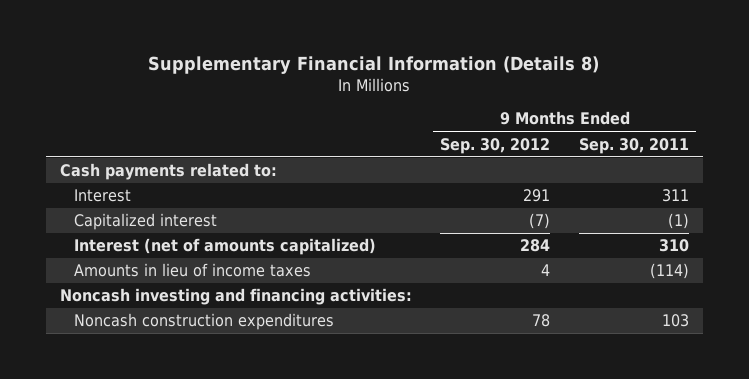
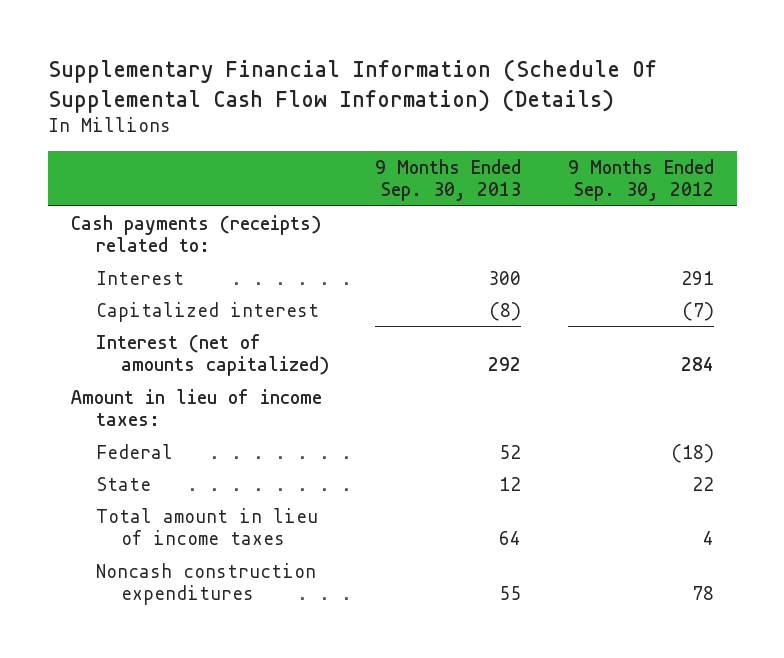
- Supplementary Financial Information (Details 8)
+ Supplementary Financial Information (Schedule Of Supplemental Cash Flow Information) (Details)
- | 9 Months Ended Sep. 30, 2012 | 9 Months Ended Sep. 30, 2011
+ | 9 Months Ended Sep. 30, 2013 | 9 Months Ended Sep. 30, 2012
- Cash payments related to:
+ Cash payments (receipts) related to:
- Amounts in lieu of income taxes | 4 | (114)
- Noncash investing and financing activities:
+ Amount in lieu of income taxes:
+ Federal | 52 | (18)
+ State | 12 | 22
+ Total amount in lieu of income taxes | 64 | 4

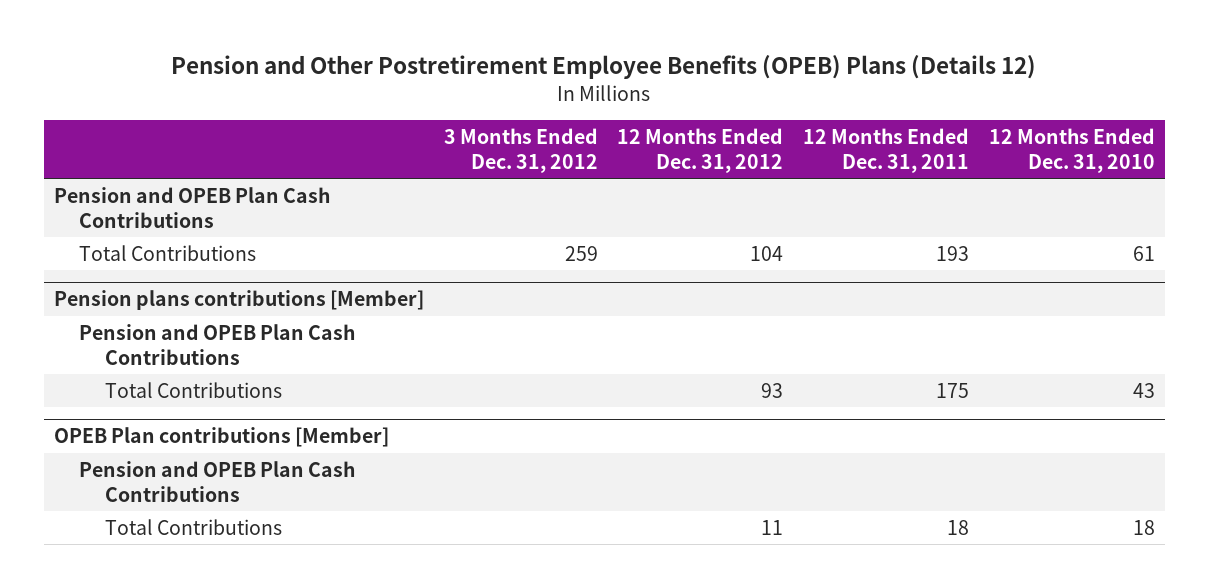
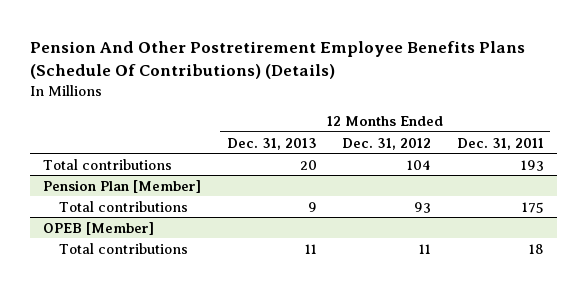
- Pension and Other Postretirement Employee Benefits (OPEB) Plans (Details 12)
+ Pension And Other Postretirement Employee Benefits Plans (Schedule Of Contributions) (Details)
- | 3 Months Ended Dec. 31, 2012 | 12 Months Ended Dec. 31, 2012 | 12 Months Ended Dec. 31, 2011 | 12 Months Ended Dec. 31, 2010
+ | 12 Months Ended Dec. 31, 2013 | 12 Months Ended Dec. 31, 2012 | 12 Months Ended Dec. 31, 2011
- Pension and OPEB Plan Cash Contributions
- Total Contributions | 259 | 104 | 193 | 61
- Pension plans contributions [Member]
- Pension and OPEB Plan Cash Contributions
- Total Contributions | | 93 | 175 | 43
- OPEB Plan contributions [Member]
- Pension and OPEB Plan Cash Contributions
- Total Contributions | | 11 | 18 | 18
+ Total contributions | 20 | 104 | 193
+ Pension Plan [Member]
+ Total contributions | 9 | 93 | 175
+ OPEB [Member]
+ Total contributions | 11 | 11 | 18

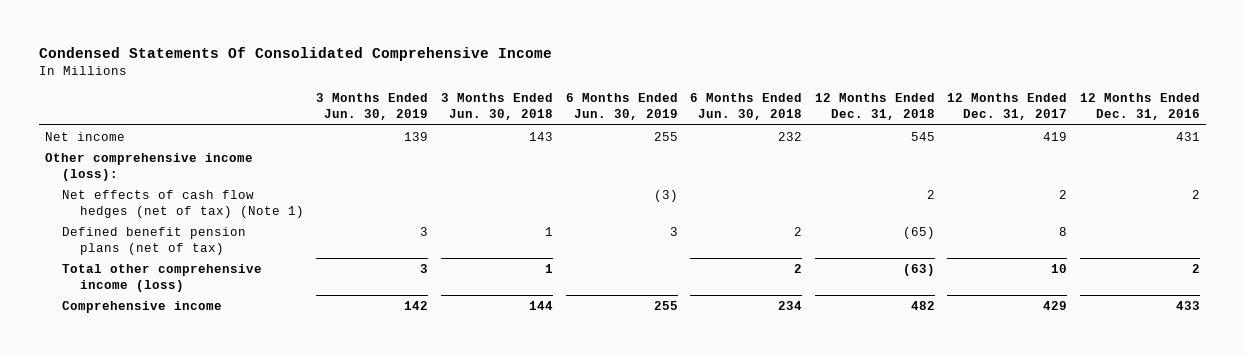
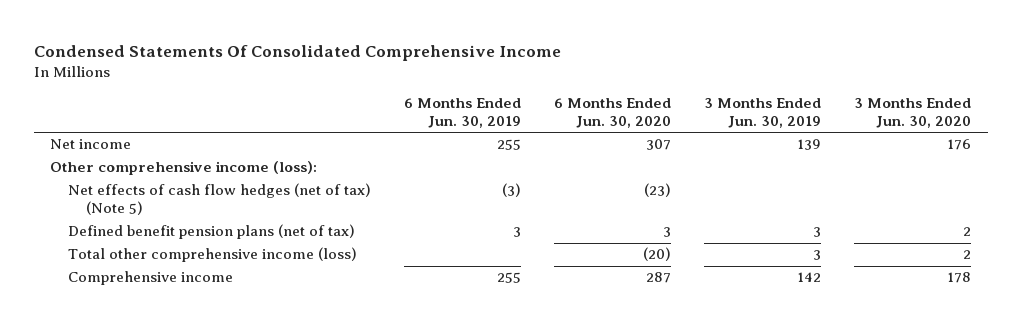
- | 3 Months Ended Jun. 30, 2019 | 3 Months Ended Jun. 30, 2018 | 6 Months Ended Jun. 30, 2019 | 6 Months Ended Jun. 30, 2018 | 12 Months Ended Dec. 31, 2018 | 12 Months Ended Dec. 31, 2017 | 12 Months Ended Dec. 31, 2016
+ | 6 Months Ended Jun. 30, 2019 | 6 Months Ended Jun. 30, 2020 | 3 Months Ended Jun. 30, 2019 | 3 Months Ended Jun. 30, 2020
- Net effects of cash flow hedges (net of tax) (Note 1) | | | (3) | | 2 | 2 | 2
+ Net effects of cash flow hedges (net of tax) (Note 5) | (3) | (23) | |

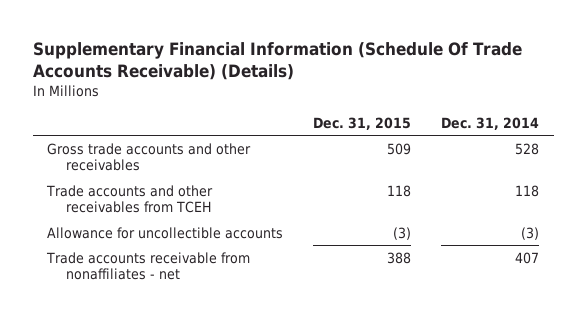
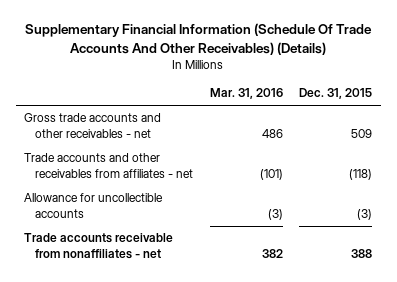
- Supplementary Financial Information (Schedule Of Trade Accounts Receivable) (Details)
+ Supplementary Financial Information (Schedule Of Trade Accounts And Other Receivables) (Details)
- | Dec. 31, 2015 | Dec. 31, 2014
+ | Mar. 31, 2016 | Dec. 31, 2015
- Gross trade accounts and other receivables | 509 | 528
- Trade accounts and other receivables from TCEH | 118 | 118
+ Gross trade accounts and other receivables - net | 486 | 509
+ Trade accounts and other receivables from affiliates - net | (101) | (118)

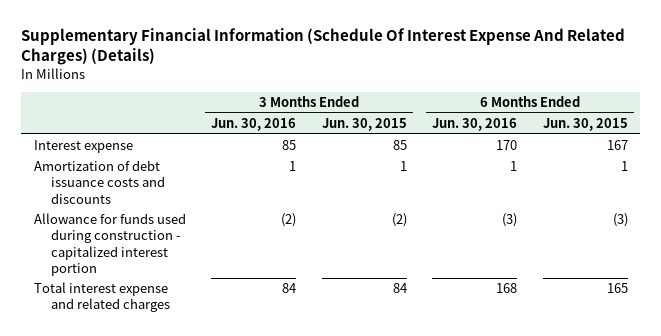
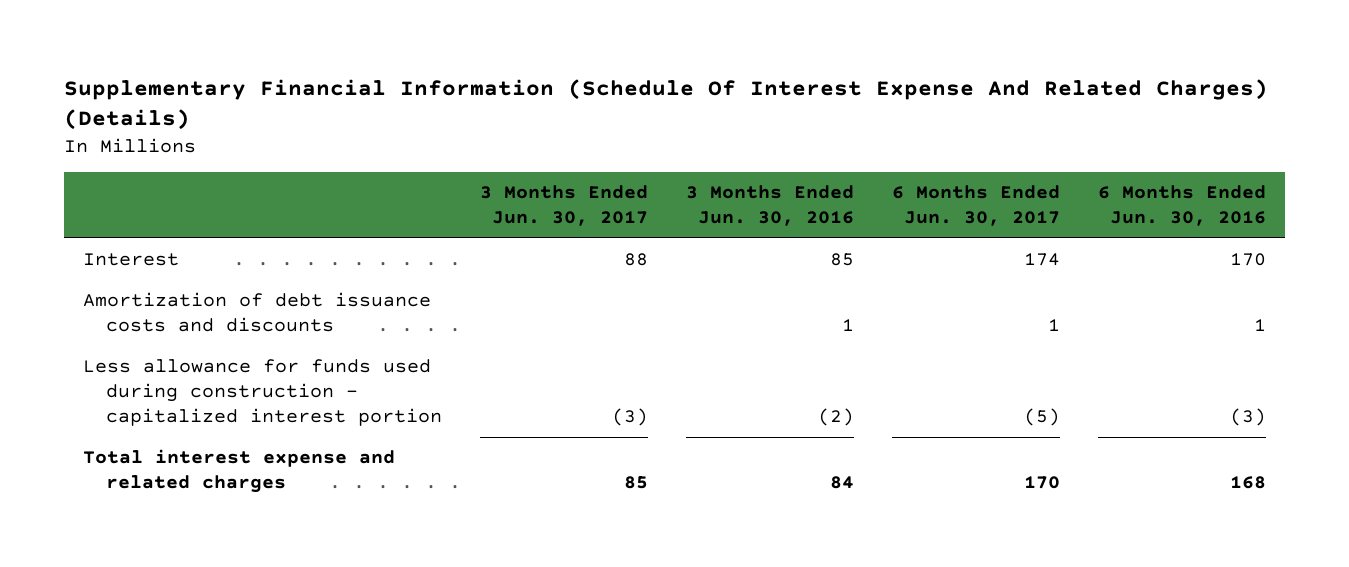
- | 3 Months Ended Jun. 30, 2016 | 3 Months Ended Jun. 30, 2015 | 6 Months Ended Jun. 30, 2016 | 6 Months Ended Jun. 30, 2015
+ | 3 Months Ended Jun. 30, 2017 | 3 Months Ended Jun. 30, 2016 | 6 Months Ended Jun. 30, 2017 | 6 Months Ended Jun. 30, 2016
- Interest expense | 85 | 85 | 170 | 167
+ Interest | 88 | 85 | 174 | 170
- Allowance for funds used during construction - capitalized interest portion | (2) | (2) | (3) | (3)
+ Less allowance for funds used during construction - capitalized interest portion | (3) | (2) | (5) | (3)

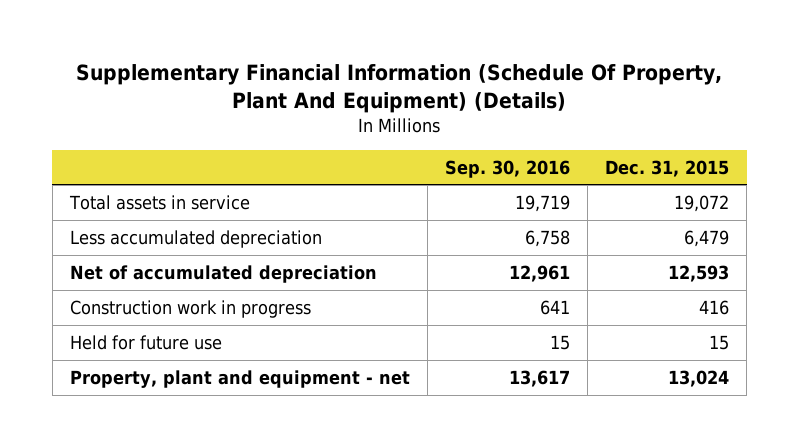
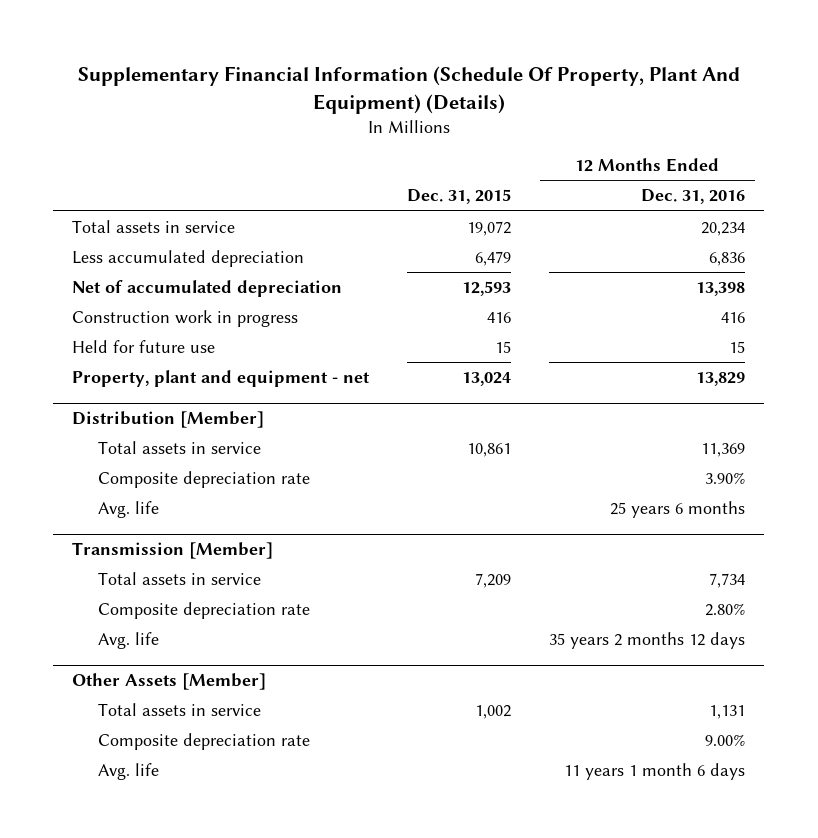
- | Sep. 30, 2016 | Dec. 31, 2015
+ | Dec. 31, 2015 | 12 Months Ended Dec. 31, 2016
+ Distribution [Member]
+ Total assets in service | 10,861 | 11,369
+ Composite depreciation rate | | 3.90%
+ Avg. life | | 25 years 6 months
+ Transmission [Member]
+ Total assets in service | 7,209 | 7,734
+ Composite depreciation rate | | 2.80%
+ Avg. life | | 35 years 2 months 12 days
+ Other Assets [Member]
+ Total assets in service | 1,002 | 1,131
+ Composite depreciation rate | | 9.00%
+ Avg. life | | 11 years 1 month 6 days

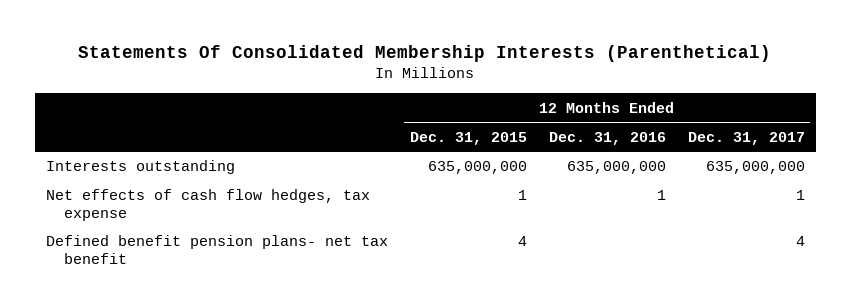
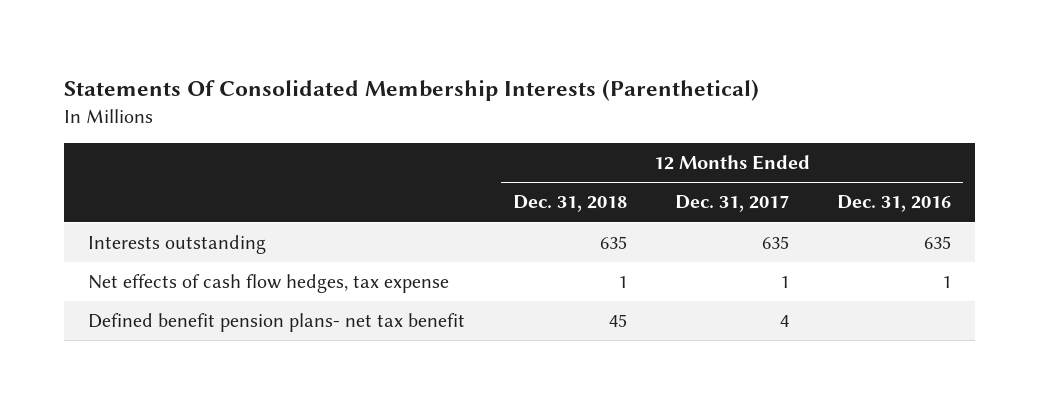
- | 12 Months Ended Dec. 31, 2015 | 12 Months Ended Dec. 31, 2016 | 12 Months Ended Dec. 31, 2017
+ | 12 Months Ended Dec. 31, 2018 | 12 Months Ended Dec. 31, 2017 | 12 Months Ended Dec. 31, 2016
- Interests outstanding | 635,000,000 | 635,000,000 | 635,000,000
+ Interests outstanding | 635 | 635 | 635

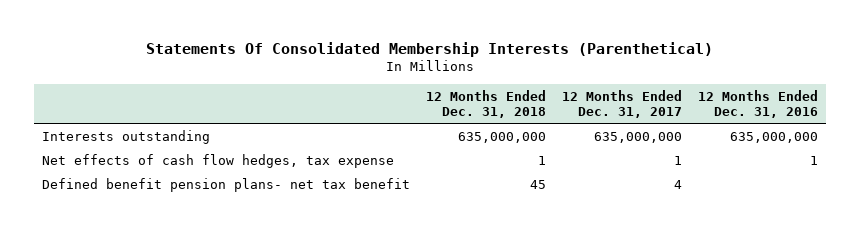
- Interests outstanding | 635 | 635 | 635
+ Interests outstanding | 635,000,000 | 635,000,000 | 635,000,000

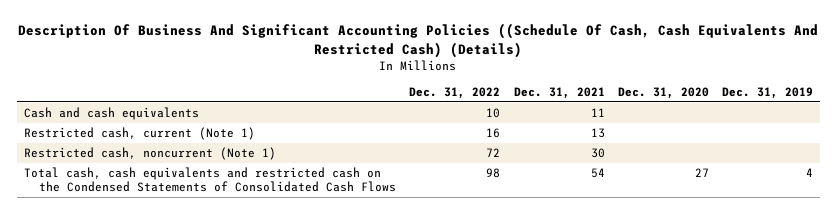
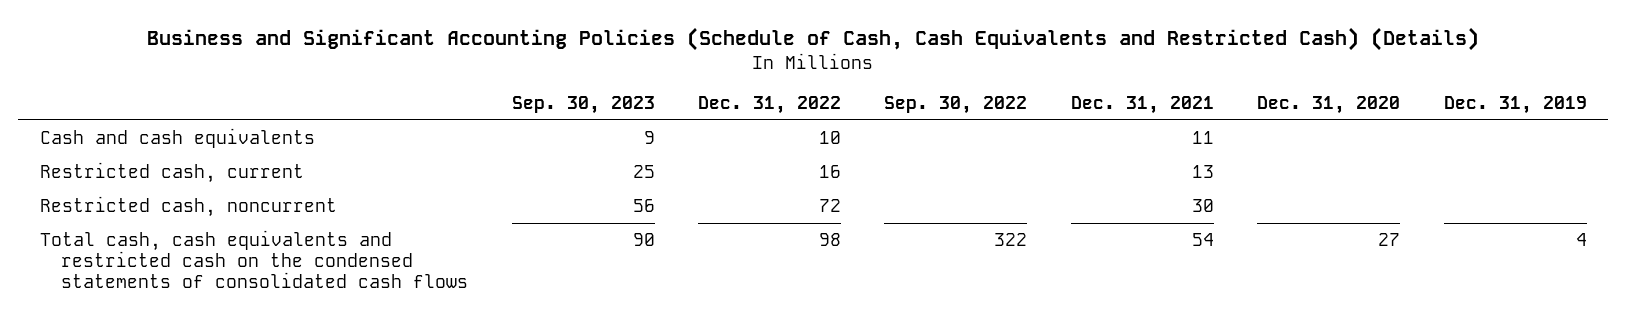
- Description Of Business And Significant Accounting Policies ((Schedule Of Cash, Cash Equivalents And Restricted Cash) (Details)
+ Business and Significant Accounting Policies (Schedule of Cash, Cash Equivalents and Restricted Cash) (Details)
- | Dec. 31, 2022 | Dec. 31, 2021 | Dec. 31, 2020 | Dec. 31, 2019
+ | Sep. 30, 2023 | Dec. 31, 2022 | Sep. 30, 2022 | Dec. 31, 2021 | Dec. 31, 2020 | Dec. 31, 2019
- Restricted cash, current (Note 1) | 16 | 13 | |
- Restricted cash, noncurrent (Note 1) | 72 | 30 | |
- Total cash, cash equivalents and restricted cash on the Condensed Statements of Consolidated Cash Flows | 98 | 54 | 27 | 4
+ Restricted cash, current | 25 | 16 | | 13 | |
+ Restricted cash, noncurrent | 56 | 72 | | 30 | |
+ Total cash, cash equivalents and restricted cash on the condensed statements of consolidated cash flows | 90 | 98 | 322 | 54 | 27 | 4

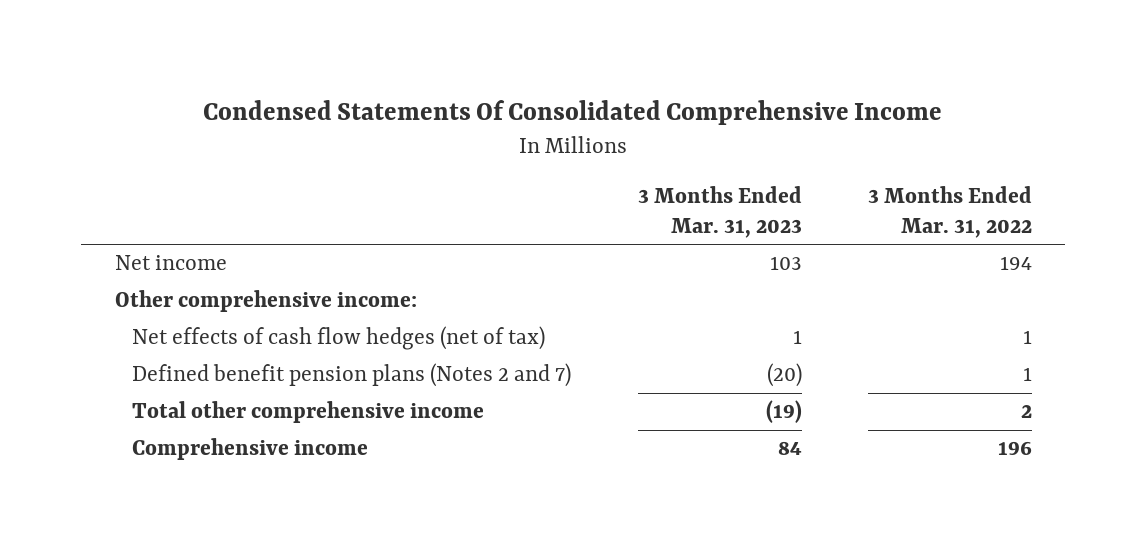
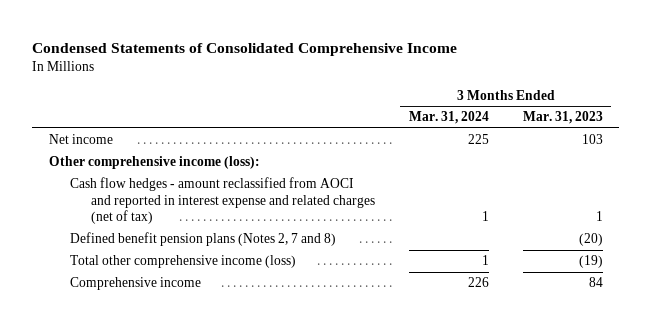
- Condensed Statements Of Consolidated Comprehensive Income
+ Condensed Statements of Consolidated Comprehensive Income
- | 3 Months Ended Mar. 31, 2023 | 3 Months Ended Mar. 31, 2022
+ | 3 Months Ended Mar. 31, 2024 | 3 Months Ended Mar. 31, 2023
- Other comprehensive income:
- Net effects of cash flow hedges (net of tax) | 1 | 1
- Defined benefit pension plans (Notes 2 and 7) | (20) | 1
- Total other comprehensive income | (19) | 2
+ Other comprehensive income (loss):
+ Cash flow hedges - amount reclassified from AOCI and reported in interest expense and related charges (net of tax) | 1 | 1
+ Defined benefit pension plans (Notes 2, 7 and 8) | | (20)
+ Total other comprehensive income (loss) | 1 | (19)

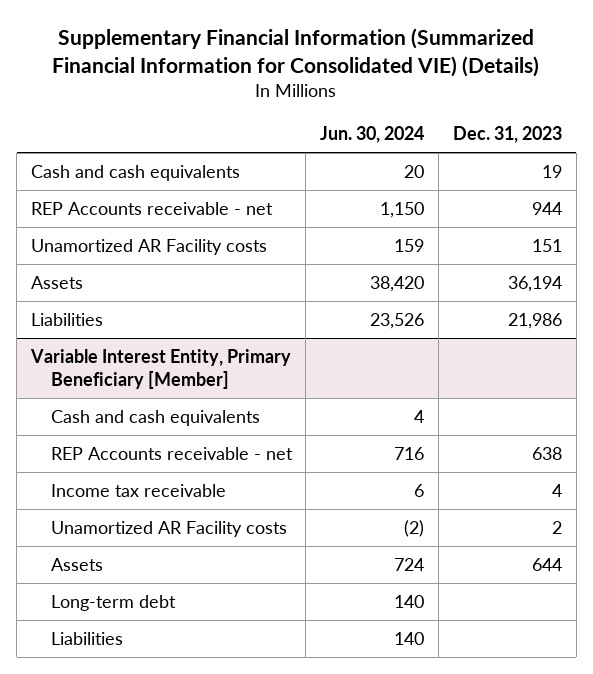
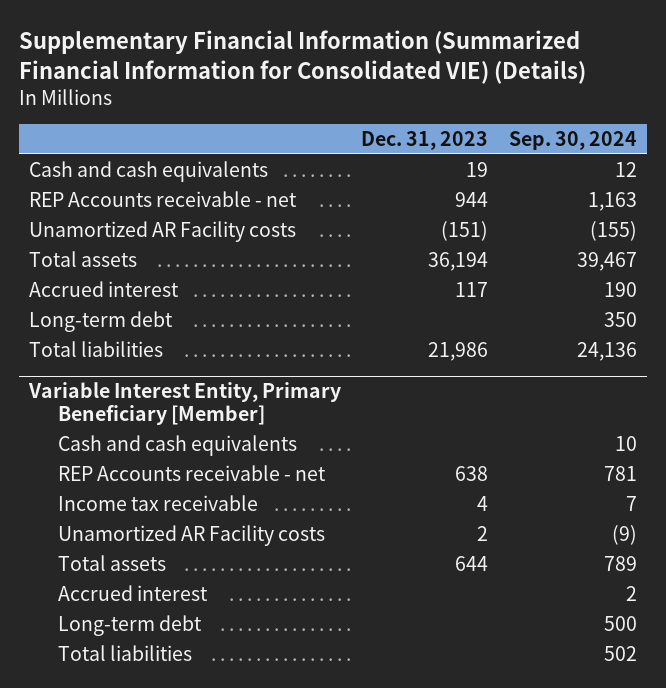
- | Jun. 30, 2024 | Dec. 31, 2023
+ | Dec. 31, 2023 | Sep. 30, 2024
- Unamortized AR Facility costs | 159 | 151
- Assets | 38,420 | 36,194
- Liabilities | 23,526 | 21,986
+ Unamortized AR Facility costs | (151) | (155)
+ Total assets | 36,194 | 39,467
+ Accrued interest | 117 | 190
+ Long-term debt | | 350
+ Total liabilities | 21,986 | 24,136
@ Variable Interest Entity, Primary Beneficiary [Member]
- Assets | 724 | 644
+ Total assets | 644 | 789
+ Accrued interest | | 2
- Liabilities | 140 |
+ Total liabilities | | 502

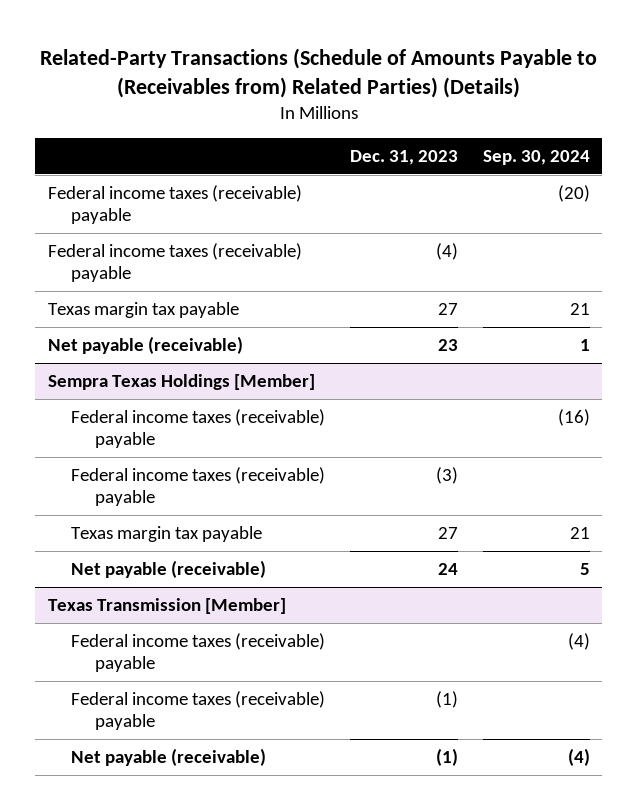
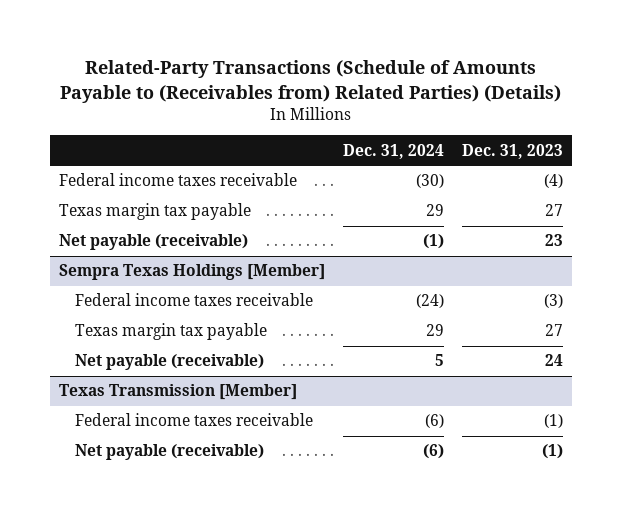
- | Dec. 31, 2023 | Sep. 30, 2024
+ | Dec. 31, 2024 | Dec. 31, 2023
- Federal income taxes (receivable) payable | | (20)
- Federal income taxes (receivable) payable | (4) |
+ Federal income taxes receivable | (30) | (4)
@ Sempra Texas Holdings [Member]
- Federal income taxes (receivable) payable | | (16)
- Federal income taxes (receivable) payable | (3) |
+ Federal income taxes receivable | (24) | (3)
@ Texas Transmission [Member]
- Federal income taxes (receivable) payable | | (4)
- Federal income taxes (receivable) payable | (1) |
+ Federal income taxes receivable | (6) | (1)

